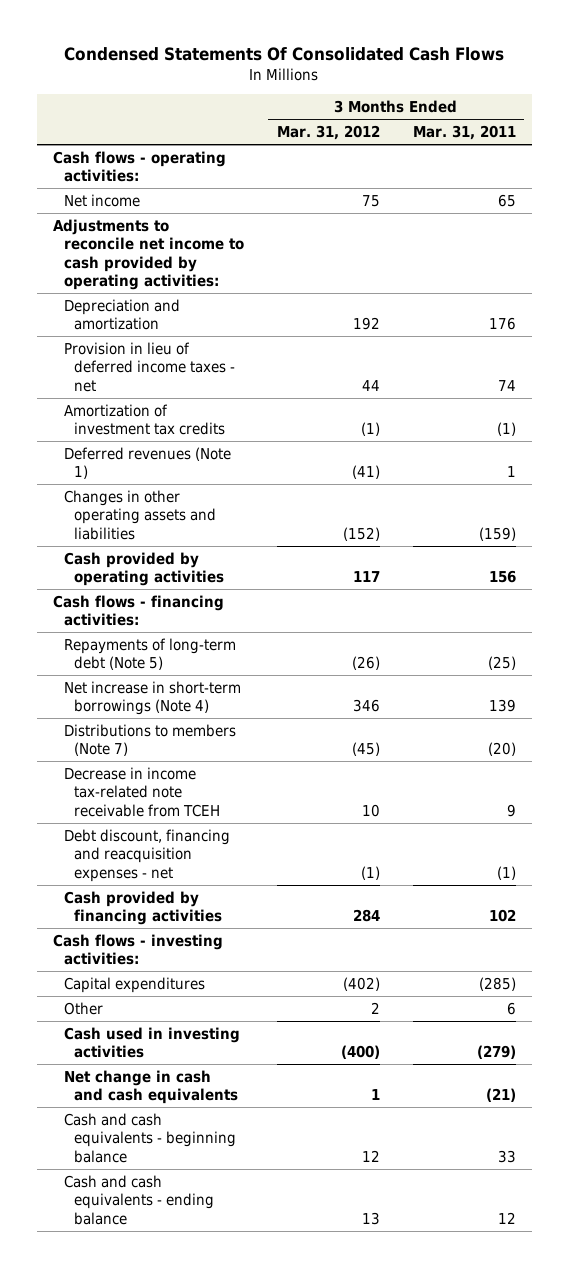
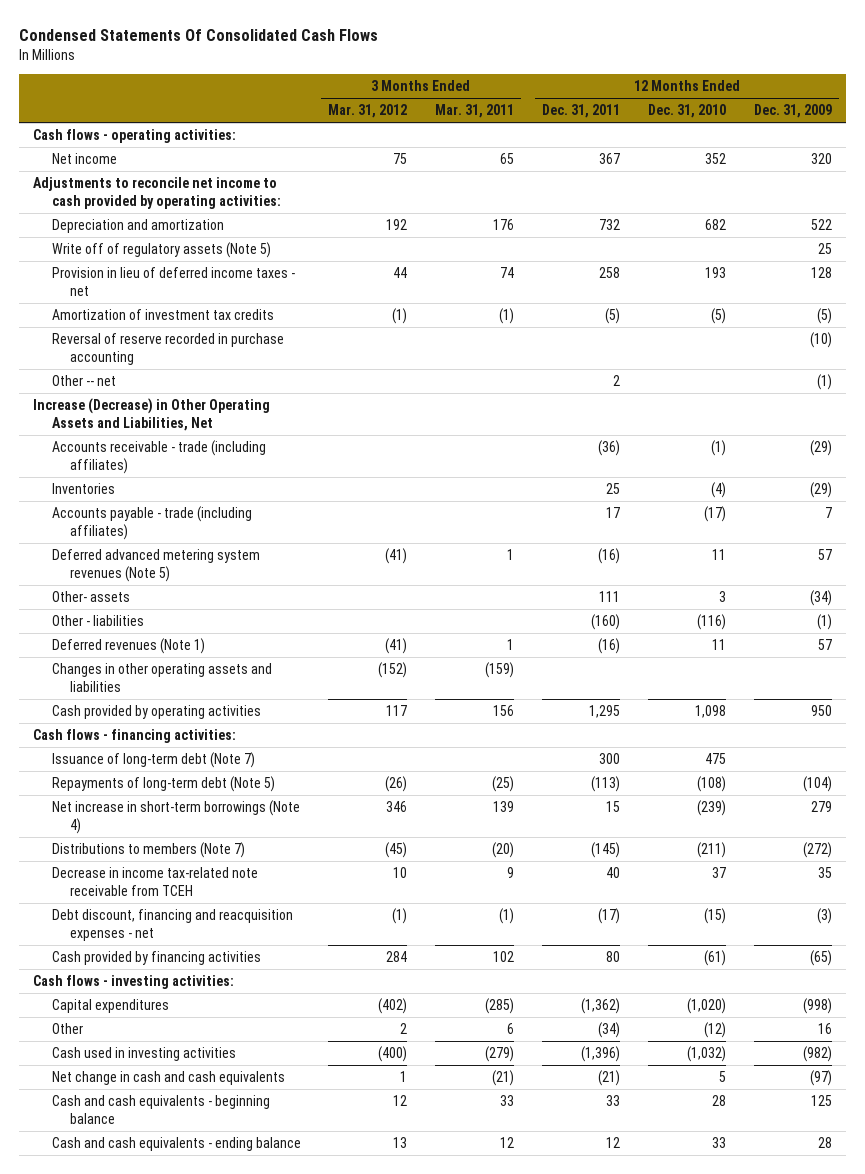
- | 3 Months Ended Mar. 31, 2012 | 3 Months Ended Mar. 31, 2011
+ | 3 Months Ended Mar. 31, 2012 | 3 Months Ended Mar. 31, 2011 | 12 Months Ended Dec. 31, 2011 | 12 Months Ended Dec. 31, 2010 | 12 Months Ended Dec. 31, 2009
+ Write off of regulatory assets (Note 5) | | | | | 25
+ Reversal of reserve recorded in purchase accounting | | | | | (10)
+ Other -- net | | | 2 | | (1)
+ Increase (Decrease) in Other Operating Assets and Liabilities, Net
+ Accounts receivable - trade (including affiliates) | | | (36) | (1) | (29)
+ Inventories | | | 25 | (4) | (29)
+ Accounts payable - trade (including affiliates) | | | 17 | (17) | 7
+ Deferred advanced metering system revenues (Note 5) | (41) | 1 | (16) | 11 | 57
+ Other- assets | | | 111 | 3 | (34)
+ Other - liabilities | | | (160) | (116) | (1)
+ Issuance of long-term debt (Note 7) | | | 300 | 475 |

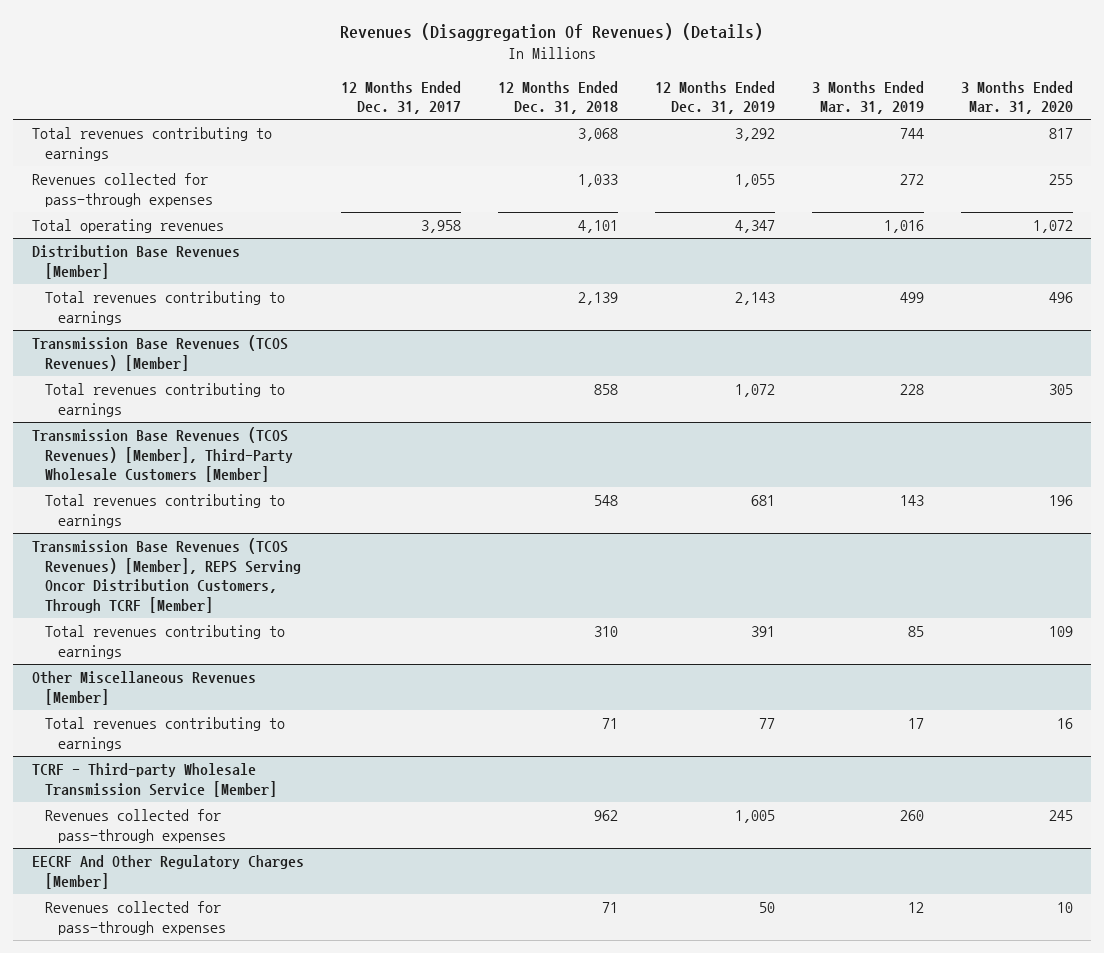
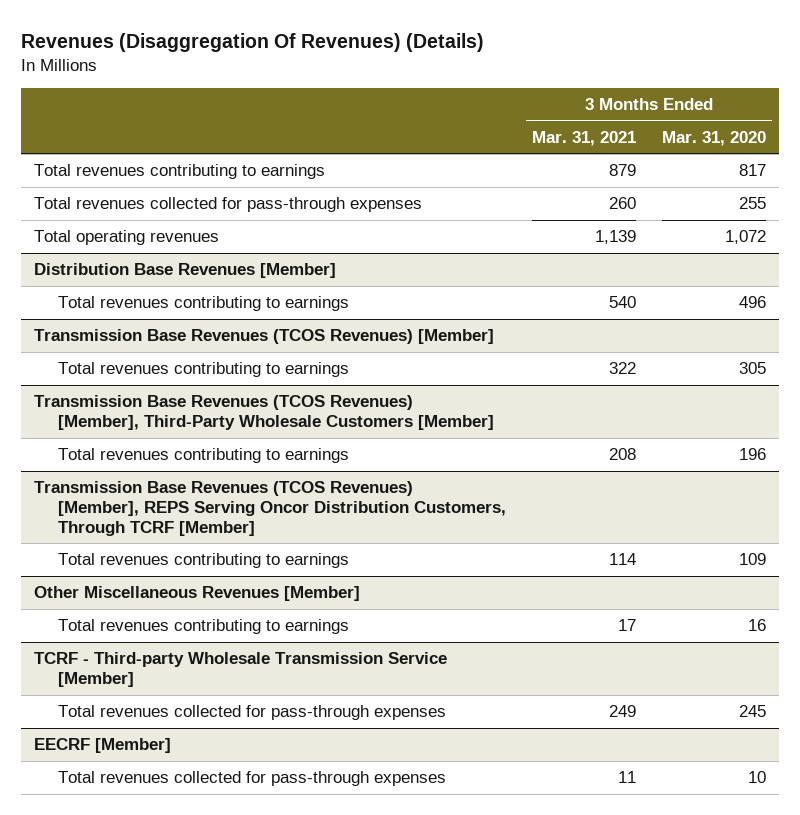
- | 12 Months Ended Dec. 31, 2017 | 12 Months Ended Dec. 31, 2018 | 12 Months Ended Dec. 31, 2019 | 3 Months Ended Mar. 31, 2019 | 3 Months Ended Mar. 31, 2020
+ | 3 Months Ended Mar. 31, 2021 | 3 Months Ended Mar. 31, 2020
- Revenues collected for pass-through expenses | | 1,033 | 1,055 | 272 | 255
+ Total revenues collected for pass-through expenses | 260 | 255
@ TCRF - Third-party Wholesale Transmission Service [Member]
- Revenues collected for pass-through expenses | | 962 | 1,005 | 260 | 245
- EECRF And Other Regulatory Charges [Member]
- Revenues collected for pass-through expenses | | 71 | 50 | 12 | 10
@ TCRF - Third-party Wholesale Transmission Service [Member]
+ Total revenues collected for pass-through expenses | 249 | 245
+ EECRF [Member]
+ Total revenues collected for pass-through expenses | 11 | 10

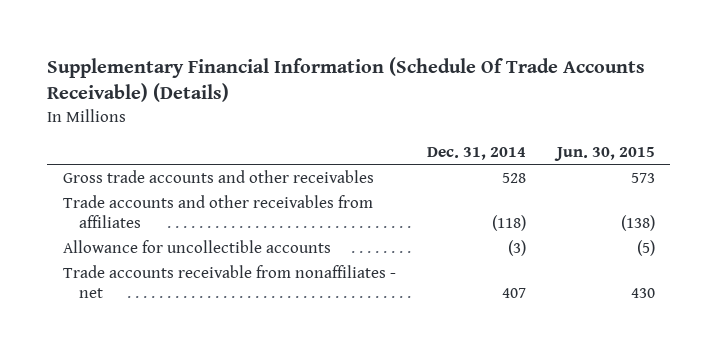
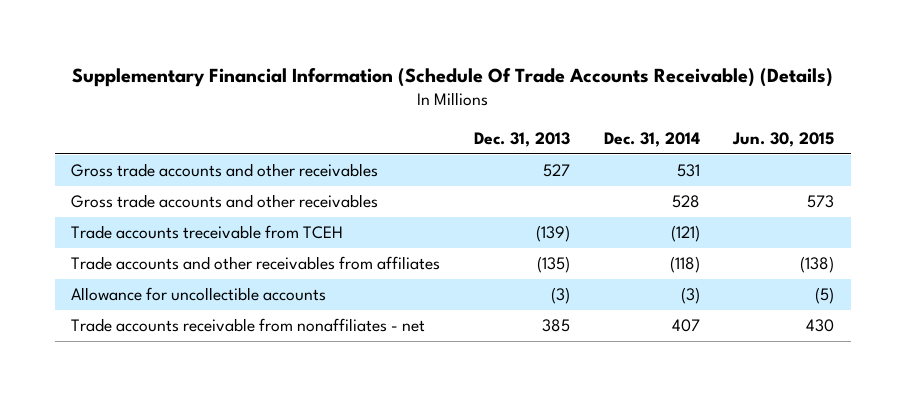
- | Dec. 31, 2014 | Jun. 30, 2015
+ | Dec. 31, 2013 | Dec. 31, 2014 | Jun. 30, 2015
+ Gross trade accounts and other receivables | 527 | 531 |
+ Trade accounts treceivable from TCEH | (139) | (121) |

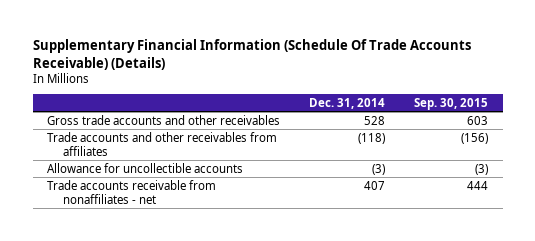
- | Dec. 31, 2013 | Dec. 31, 2014 | Jun. 30, 2015
+ | Dec. 31, 2014 | Sep. 30, 2015
- Gross trade accounts and other receivables | 527 | 531 |
- Trade accounts treceivable from TCEH | (139) | (121) |

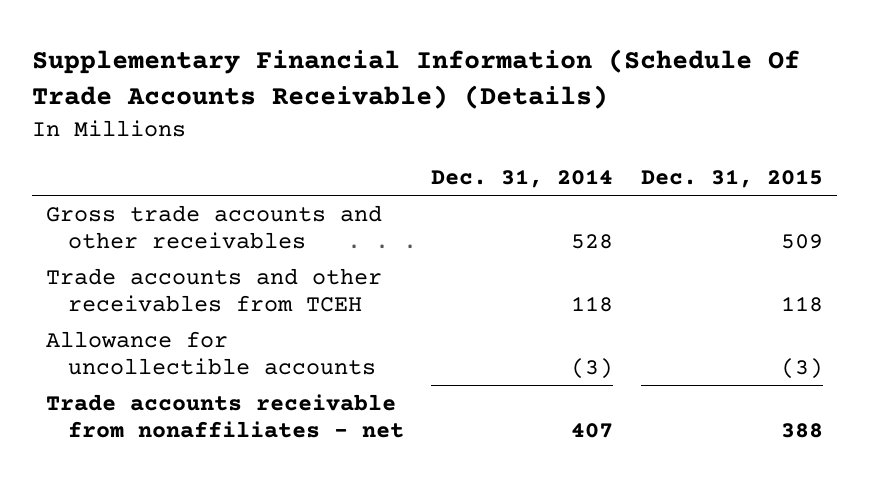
- | Dec. 31, 2014 | Sep. 30, 2015
+ | Dec. 31, 2014 | Dec. 31, 2015
- Trade accounts and other receivables from affiliates | (118) | (156)
+ Trade accounts and other receivables from TCEH | 118 | 118

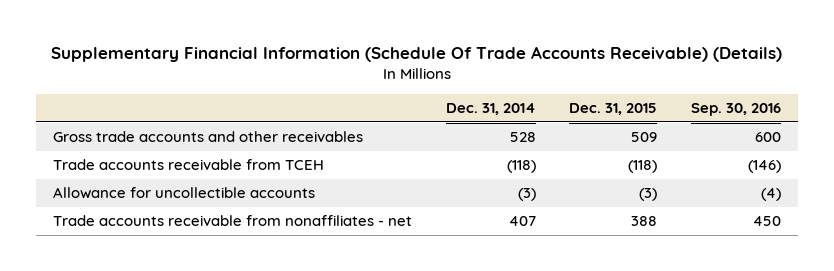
- | Dec. 31, 2014 | Dec. 31, 2015
+ | Dec. 31, 2014 | Dec. 31, 2015 | Sep. 30, 2016
- Trade accounts and other receivables from TCEH | 118 | 118
+ Trade accounts receivable from TCEH | (118) | (118) | (146)

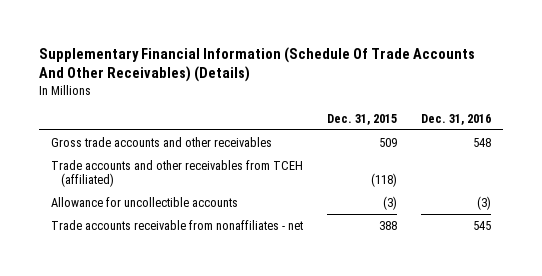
- Supplementary Financial Information (Schedule Of Trade Accounts Receivable) (Details)
+ Supplementary Financial Information (Schedule Of Trade Accounts And Other Receivables) (Details)
- | Dec. 31, 2014 | Dec. 31, 2015 | Sep. 30, 2016
+ | Dec. 31, 2015 | Dec. 31, 2016
- Trade accounts receivable from TCEH | (118) | (118) | (146)
+ Trade accounts and other receivables from TCEH (affiliated) | (118) |

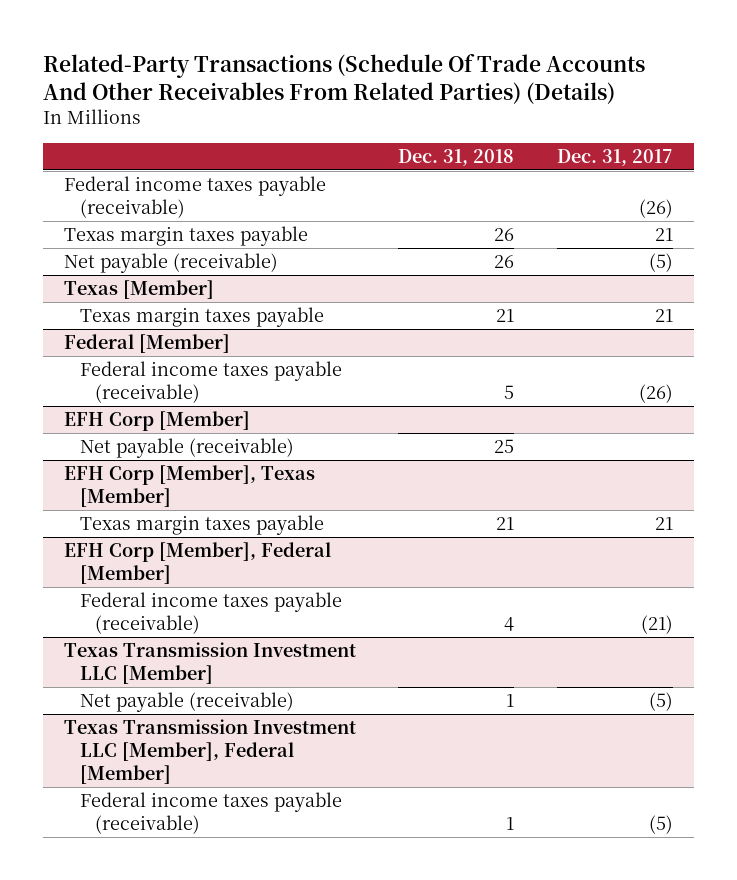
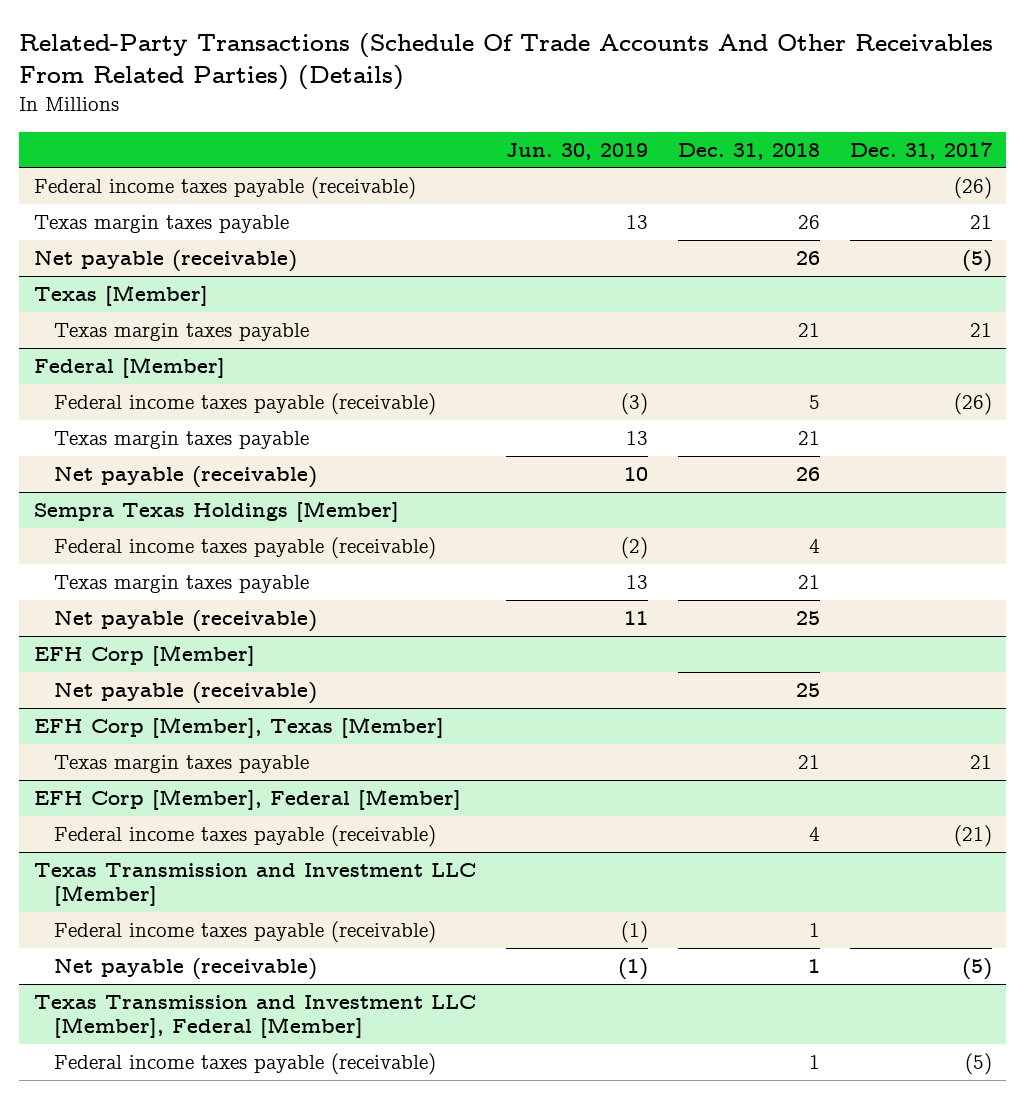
- | Dec. 31, 2018 | Dec. 31, 2017
+ | Jun. 30, 2019 | Dec. 31, 2018 | Dec. 31, 2017
@ Federal [Member]
+ Texas margin taxes payable | 13 | 21 |
+ Net payable (receivable) | 10 | 26 |
+ Sempra Texas Holdings [Member]
+ Federal income taxes payable (receivable) | (2) | 4 |
+ Texas margin taxes payable | 13 | 21 |
+ Net payable (receivable) | 11 | 25 |
- Texas Transmission Investment LLC [Member]
+ Texas Transmission and Investment LLC [Member]
+ Federal income taxes payable (receivable) | (1) | 1 |
- Texas Transmission Investment LLC [Member], Federal [Member]
+ Texas Transmission and Investment LLC [Member], Federal [Member]

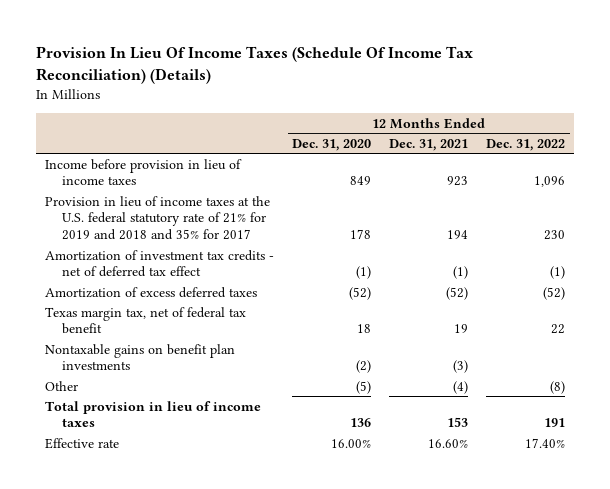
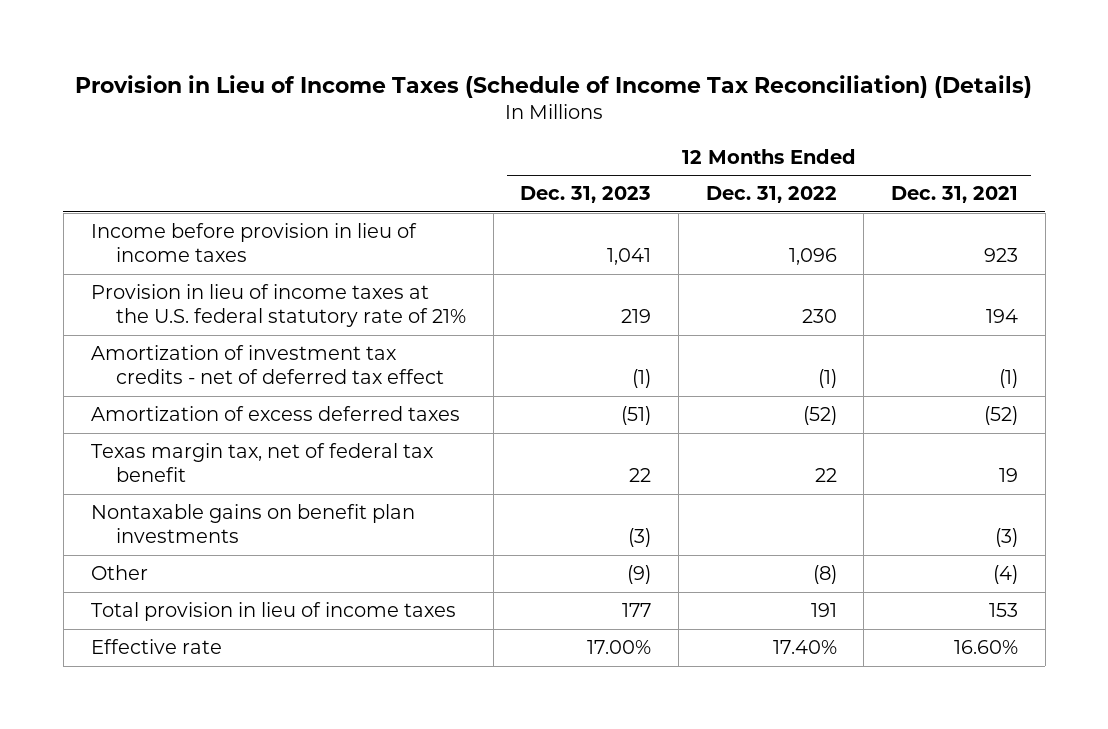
- Provision In Lieu Of Income Taxes (Schedule Of Income Tax Reconciliation) (Details)
+ Provision in Lieu of Income Taxes (Schedule of Income Tax Reconciliation) (Details)
- | 12 Months Ended Dec. 31, 2020 | 12 Months Ended Dec. 31, 2021 | 12 Months Ended Dec. 31, 2022
+ | 12 Months Ended Dec. 31, 2023 | 12 Months Ended Dec. 31, 2022 | 12 Months Ended Dec. 31, 2021
- Provision in lieu of income taxes at the U.S. federal statutory rate of 21% for 2019 and 2018 and 35% for 2017 | 178 | 194 | 230
+ Provision in lieu of income taxes at the U.S. federal statutory rate of 21% | 219 | 230 | 194

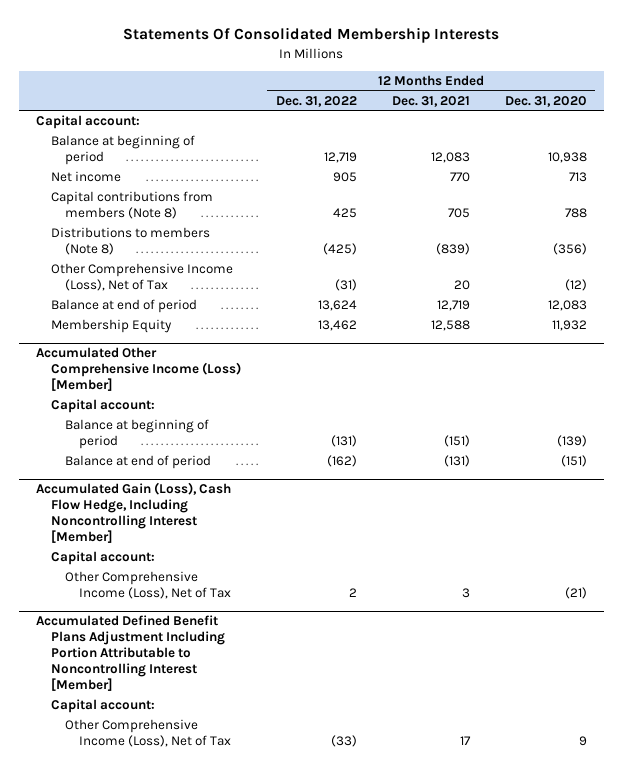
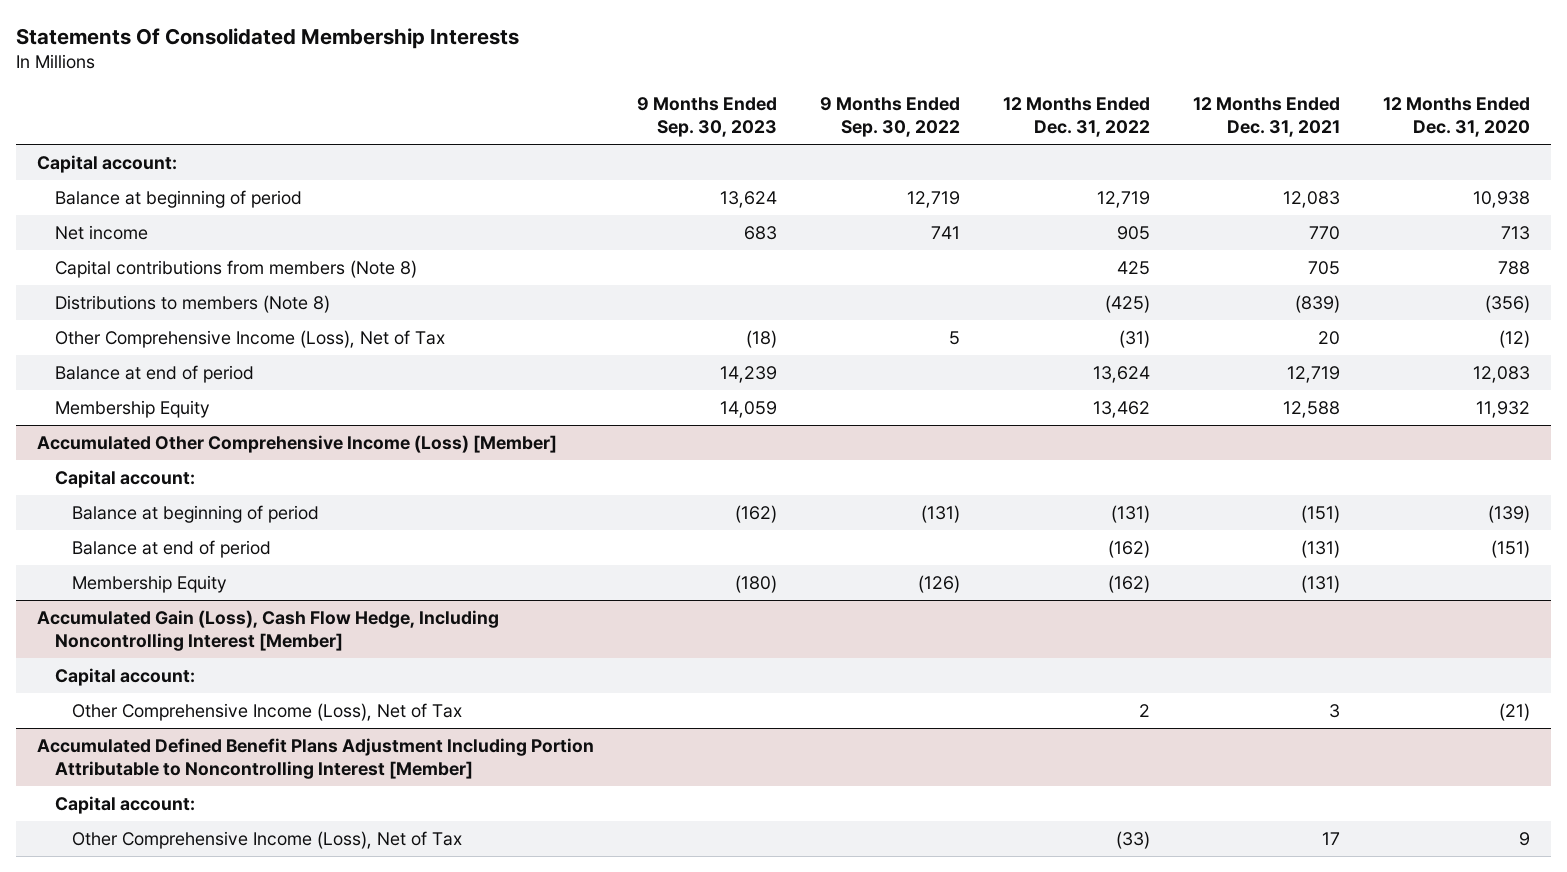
- | 12 Months Ended Dec. 31, 2022 | 12 Months Ended Dec. 31, 2021 | 12 Months Ended Dec. 31, 2020
+ | 9 Months Ended Sep. 30, 2023 | 9 Months Ended Sep. 30, 2022 | 12 Months Ended Dec. 31, 2022 | 12 Months Ended Dec. 31, 2021 | 12 Months Ended Dec. 31, 2020
@ Accumulated Other Comprehensive Income (Loss) [Member]
+ Membership Equity | (180) | (126) | (162) | (131) |

